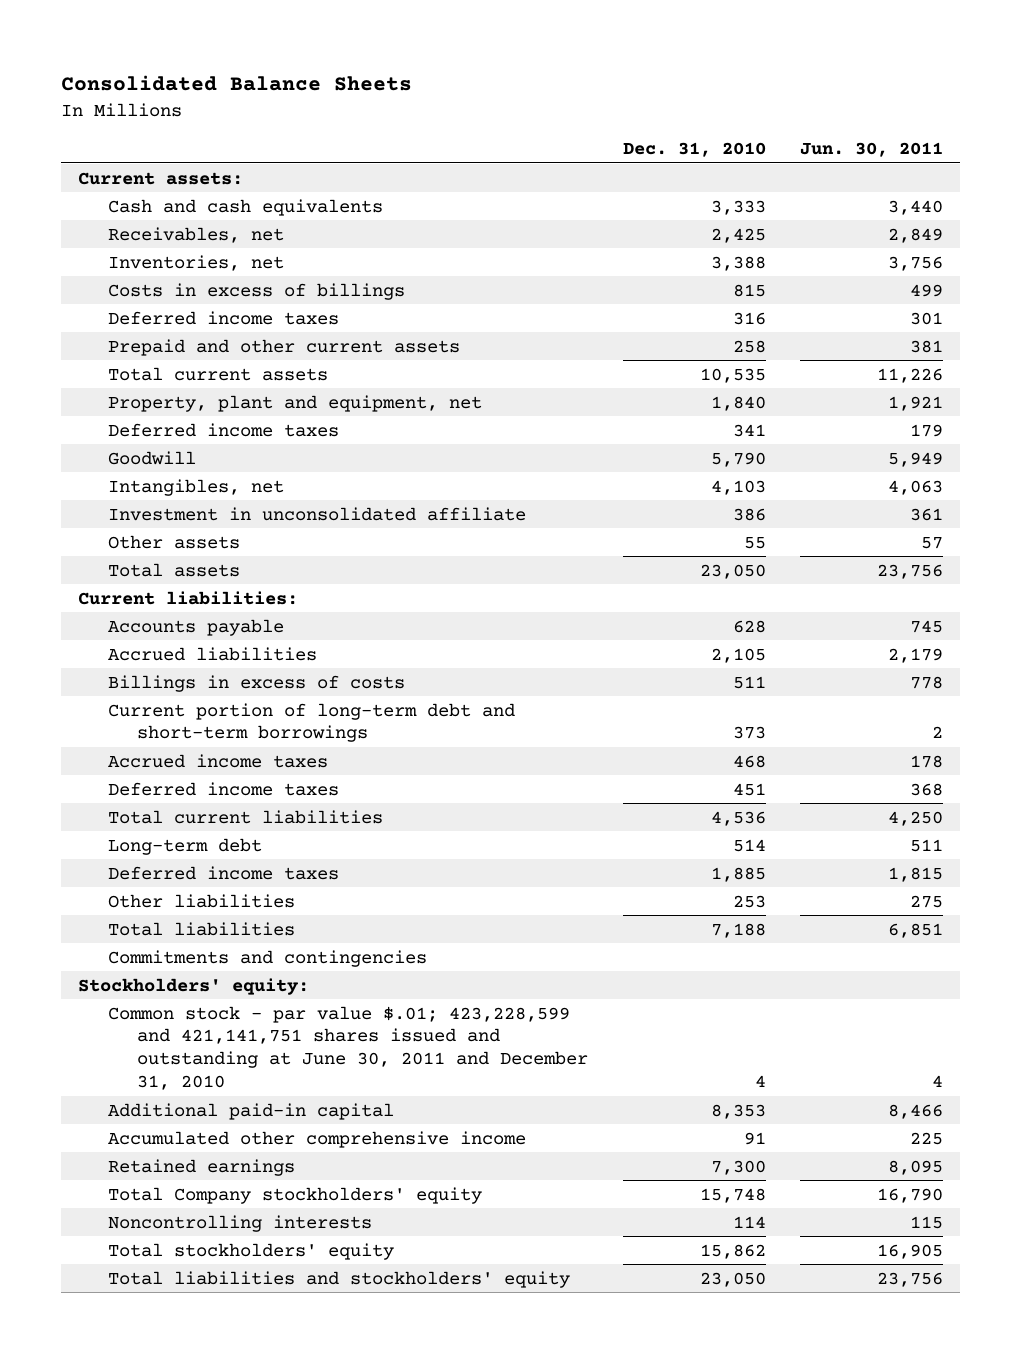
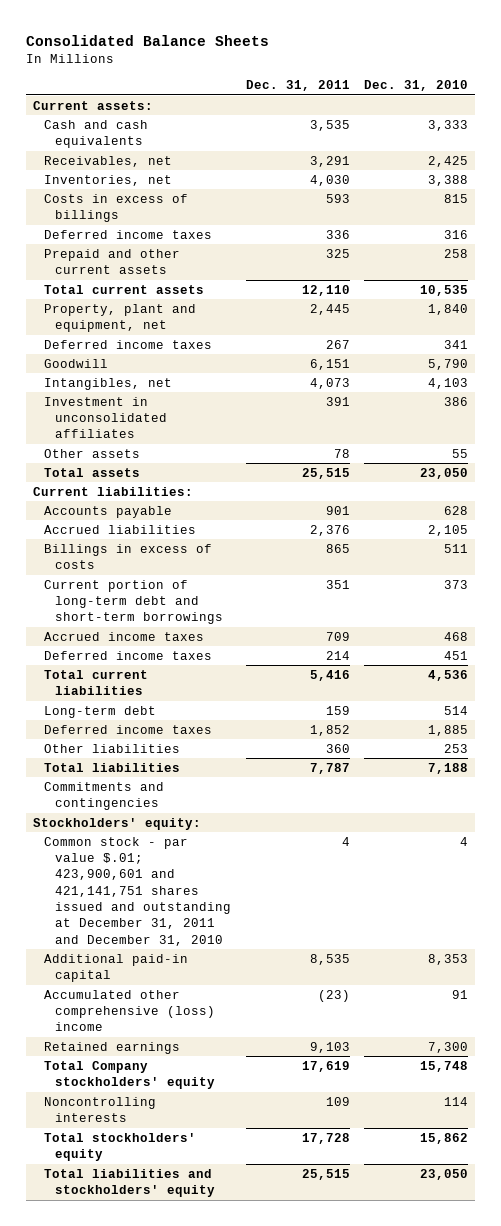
- | Dec. 31, 2010 | Jun. 30, 2011
+ | Dec. 31, 2011 | Dec. 31, 2010
- Investment in unconsolidated affiliate | 386 | 361
+ Investment in unconsolidated affiliates | 391 | 386
- Common stock - par value $.01; 423,228,599 and 421,141,751 shares issued and outstanding at June 30, 2011 and December 31, 2010 | 4 | 4
+ Common stock - par value $.01; 423,900,601 and 421,141,751 shares issued and outstanding at December 31, 2011 and December 31, 2010 | 4 | 4
- Accumulated other comprehensive income | 91 | 225
+ Accumulated other comprehensive (loss) income | (23) | 91

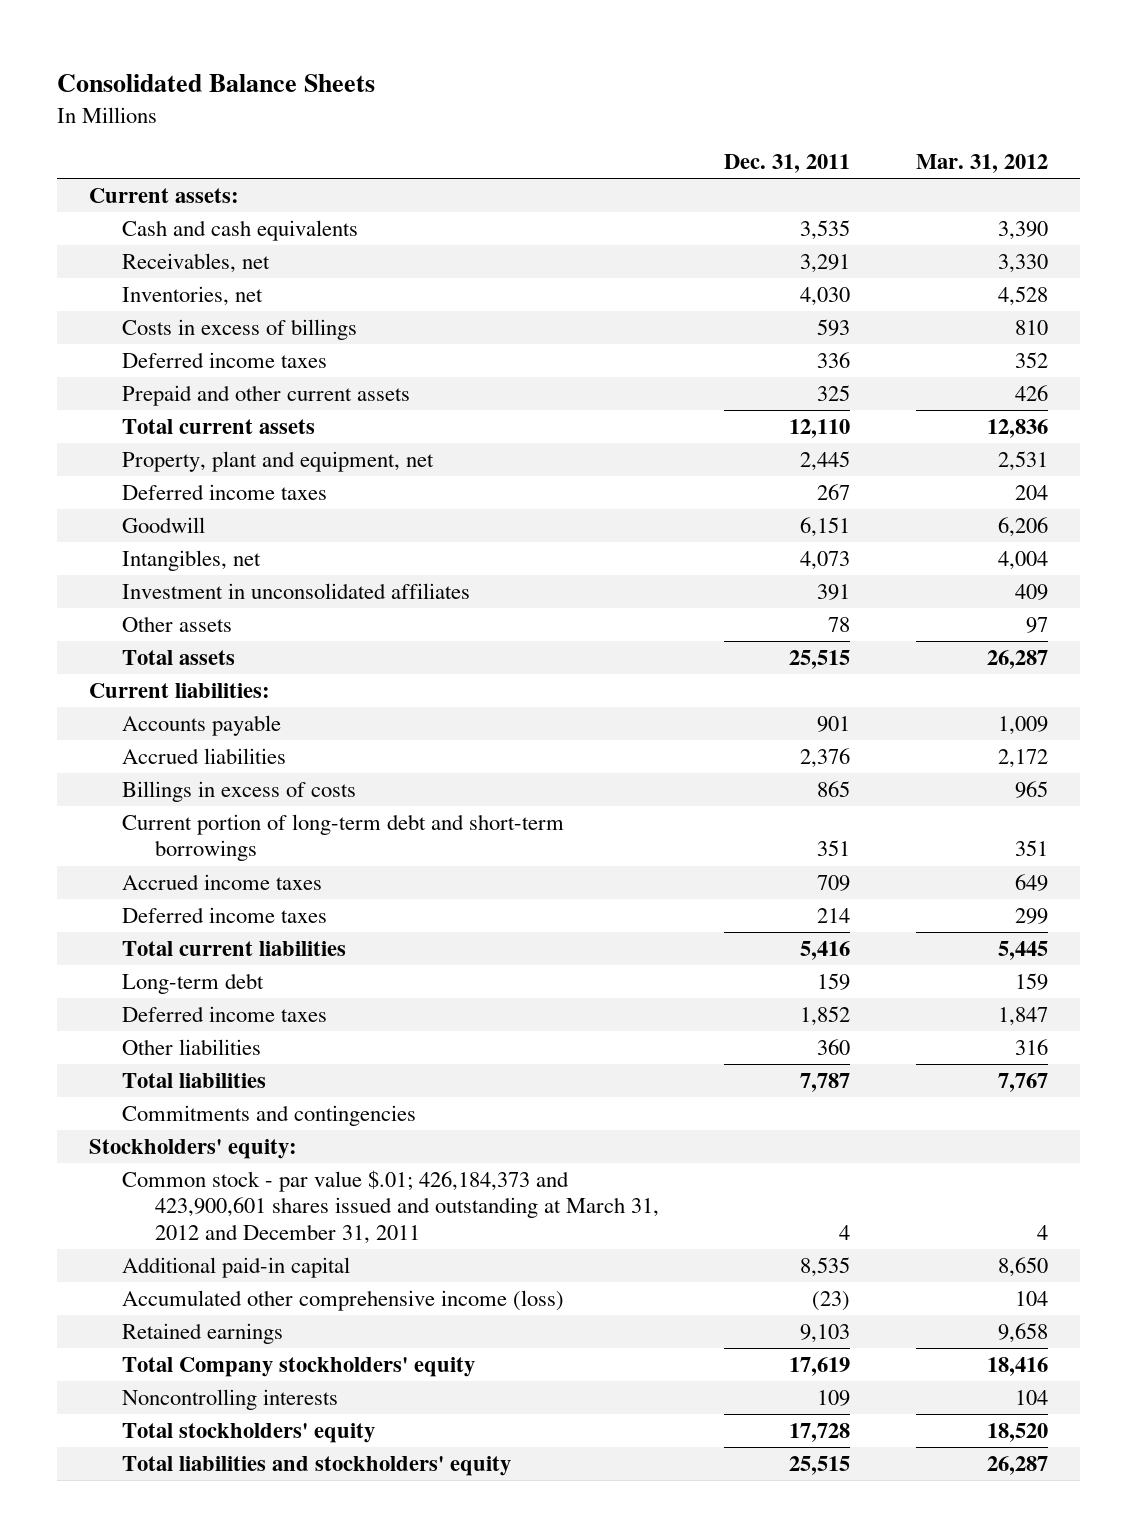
- | Dec. 31, 2011 | Dec. 31, 2010
+ | Dec. 31, 2011 | Mar. 31, 2012
- Common stock - par value $.01; 423,900,601 and 421,141,751 shares issued and outstanding at December 31, 2011 and December 31, 2010 | 4 | 4
+ Common stock - par value $.01; 426,184,373 and 423,900,601 shares issued and outstanding at March 31, 2012 and December 31, 2011 | 4 | 4
- Accumulated other comprehensive (loss) income | (23) | 91
+ Accumulated other comprehensive income (loss) | (23) | 104

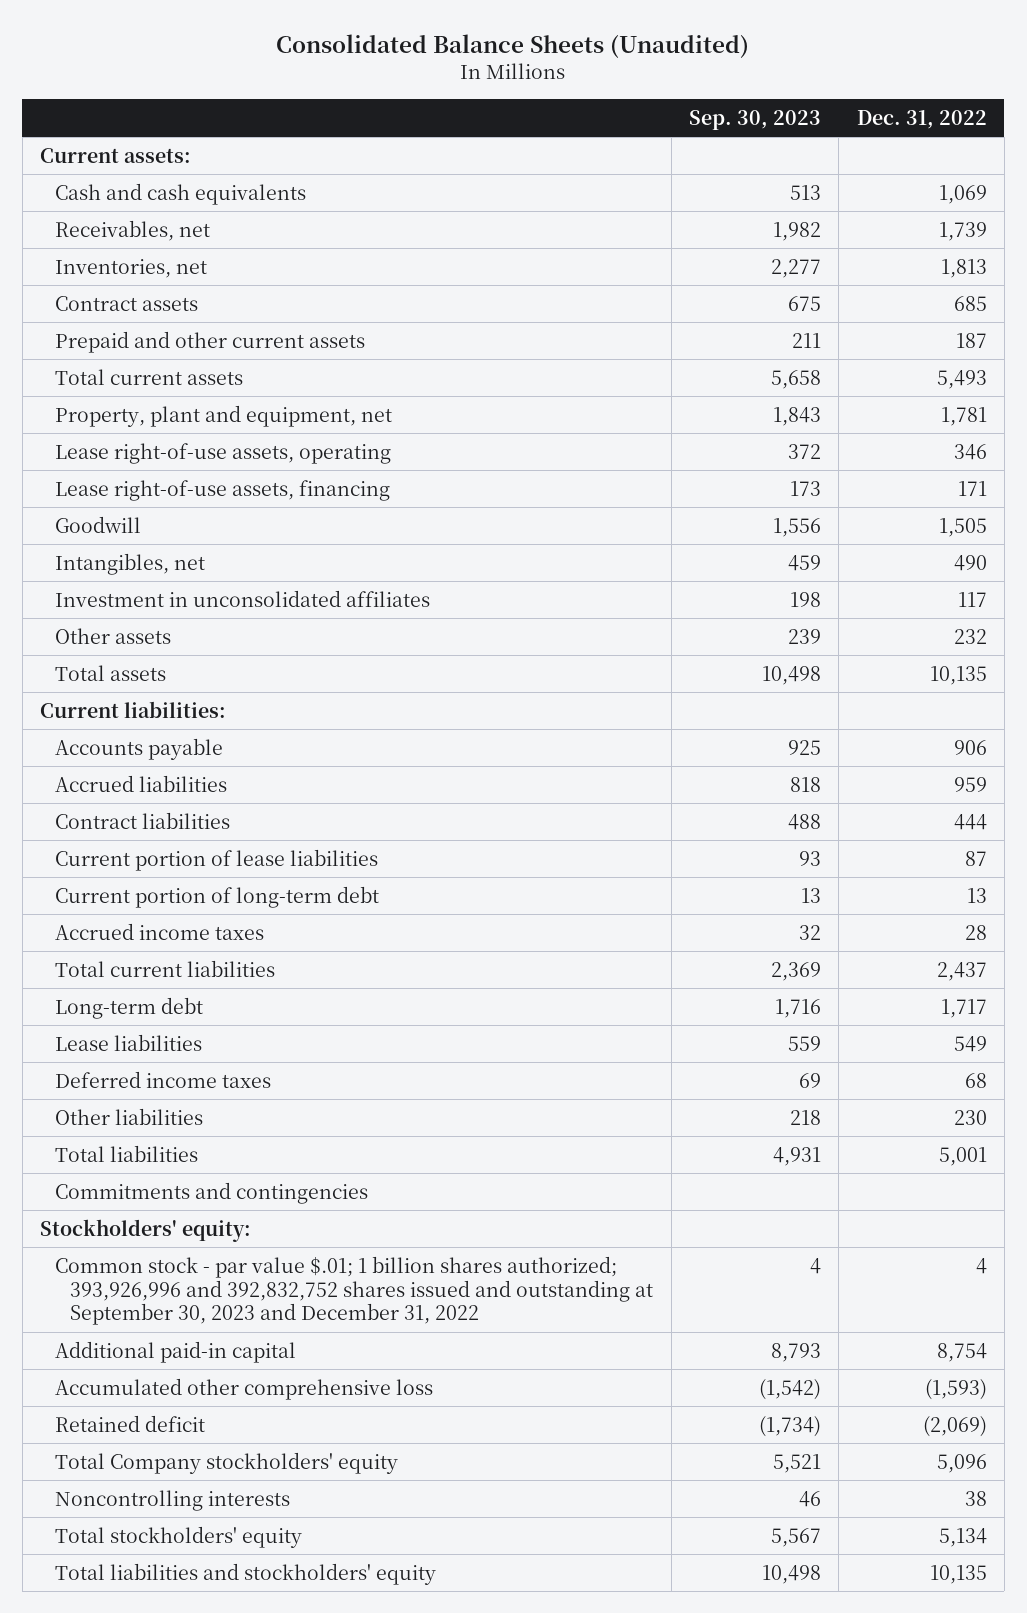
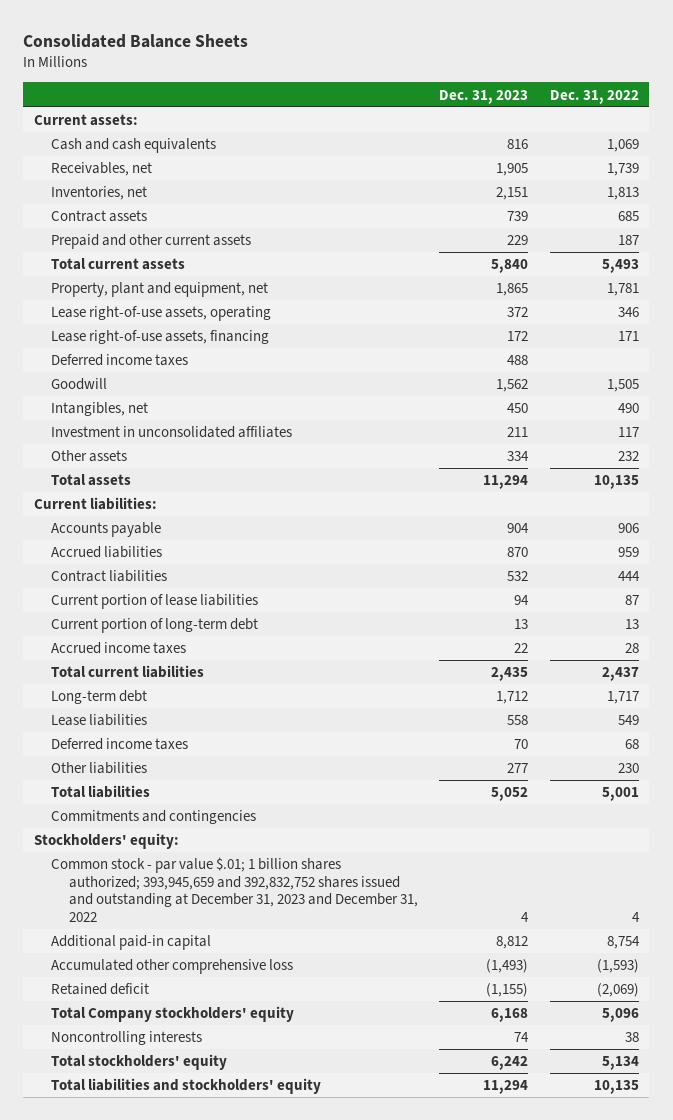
- Consolidated Balance Sheets (Unaudited)
+ Consolidated Balance Sheets
- | Sep. 30, 2023 | Dec. 31, 2022
+ | Dec. 31, 2023 | Dec. 31, 2022
+ Deferred income taxes | 488 |
- Common stock - par value $.01; 1 billion shares authorized; 393,926,996 and 392,832,752 shares issued and outstanding at September 30, 2023 and December 31, 2022 | 4 | 4
+ Common stock - par value $.01; 1 billion shares authorized; 393,945,659 and 392,832,752 shares issued and outstanding at December 31, 2023 and December 31, 2022 | 4 | 4

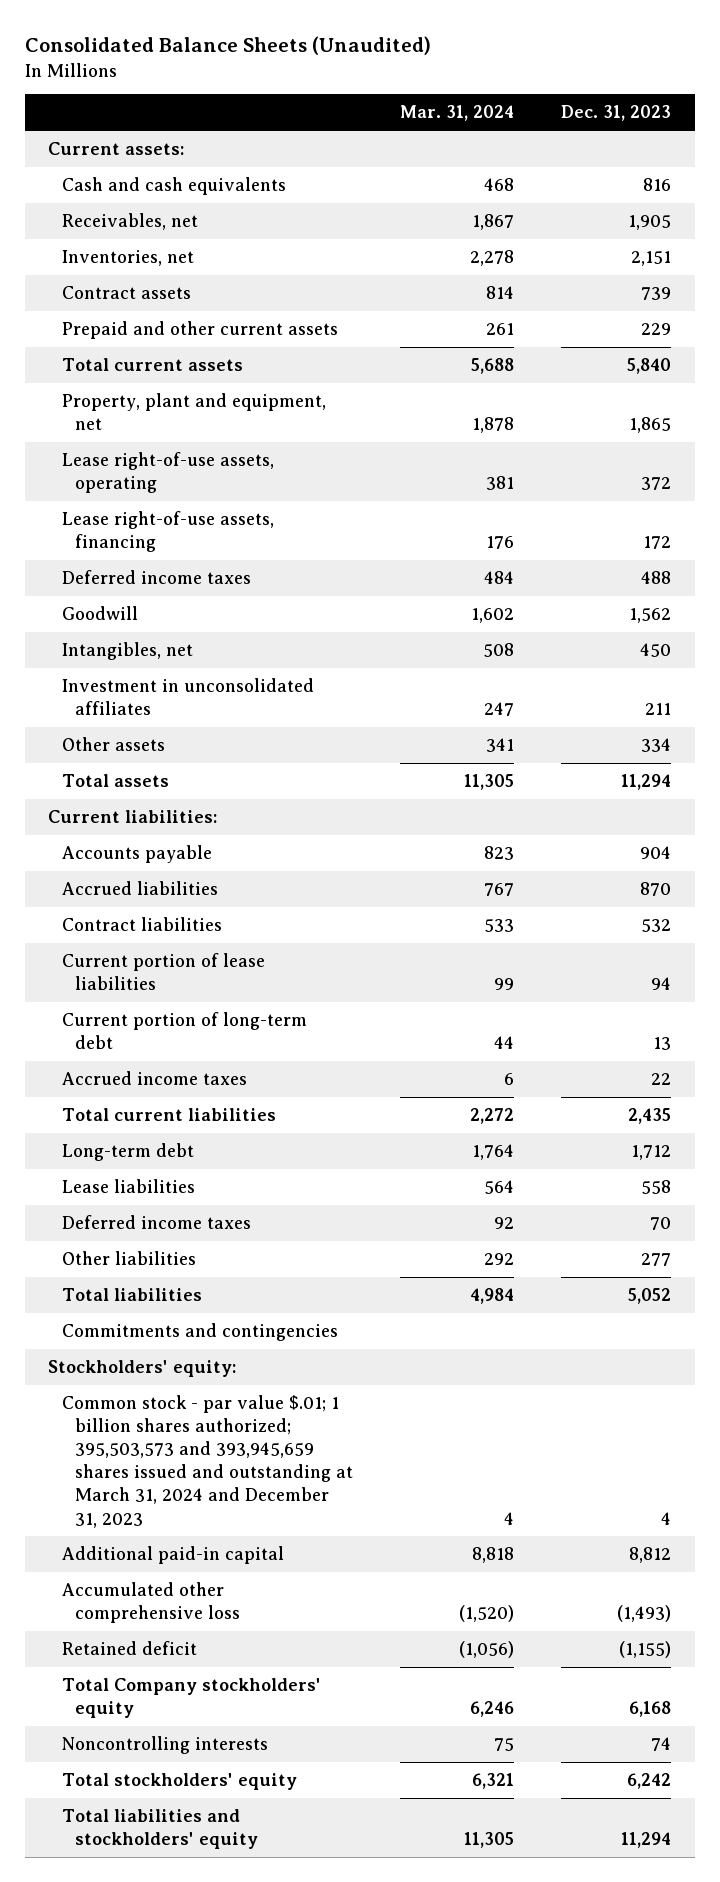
- Consolidated Balance Sheets
+ Consolidated Balance Sheets (Unaudited)
- | Dec. 31, 2023 | Dec. 31, 2022
+ | Mar. 31, 2024 | Dec. 31, 2023
- Common stock - par value $.01; 1 billion shares authorized; 393,945,659 and 392,832,752 shares issued and outstanding at December 31, 2023 and December 31, 2022 | 4 | 4
+ Common stock - par value $.01; 1 billion shares authorized; 395,503,573 and 393,945,659 shares issued and outstanding at March 31, 2024 and December 31, 2023 | 4 | 4

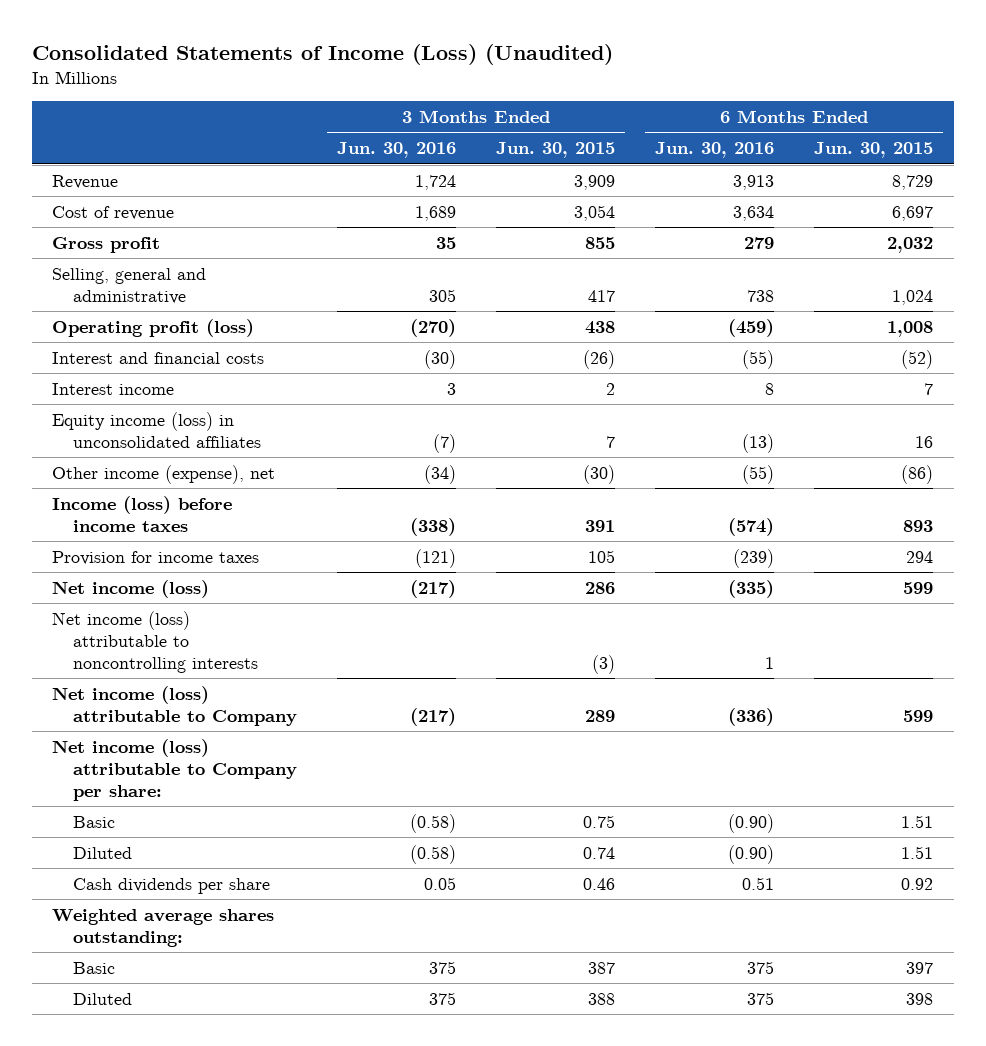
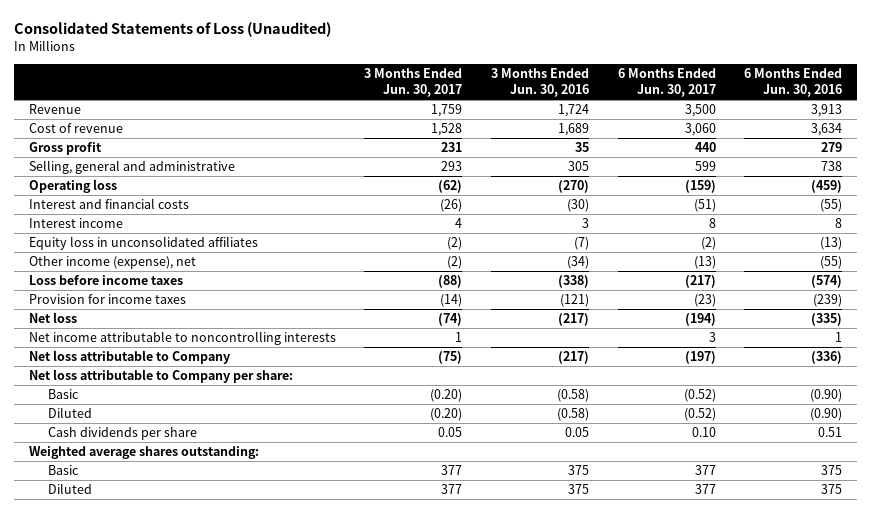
- Consolidated Statements of Income (Loss) (Unaudited)
+ Consolidated Statements of Loss (Unaudited)
- | 3 Months Ended Jun. 30, 2016 | 3 Months Ended Jun. 30, 2015 | 6 Months Ended Jun. 30, 2016 | 6 Months Ended Jun. 30, 2015
+ | 3 Months Ended Jun. 30, 2017 | 3 Months Ended Jun. 30, 2016 | 6 Months Ended Jun. 30, 2017 | 6 Months Ended Jun. 30, 2016
- Operating profit (loss) | (270) | 438 | (459) | 1,008
+ Operating loss | (62) | (270) | (159) | (459)
- Equity income (loss) in unconsolidated affiliates | (7) | 7 | (13) | 16
+ Equity loss in unconsolidated affiliates | (2) | (7) | (2) | (13)
- Income (loss) before income taxes | (338) | 391 | (574) | 893
+ Loss before income taxes | (88) | (338) | (217) | (574)
- Net income (loss) | (217) | 286 | (335) | 599
- Net income (loss) attributable to noncontrolling interests | | (3) | 1 |
- Net income (loss) attributable to Company | (217) | 289 | (336) | 599
- Net income (loss) attributable to Company per share:
+ Net loss | (74) | (217) | (194) | (335)
+ Net income attributable to noncontrolling interests | 1 | | 3 | 1
+ Net loss attributable to Company | (75) | (217) | (197) | (336)
+ Net loss attributable to Company per share:

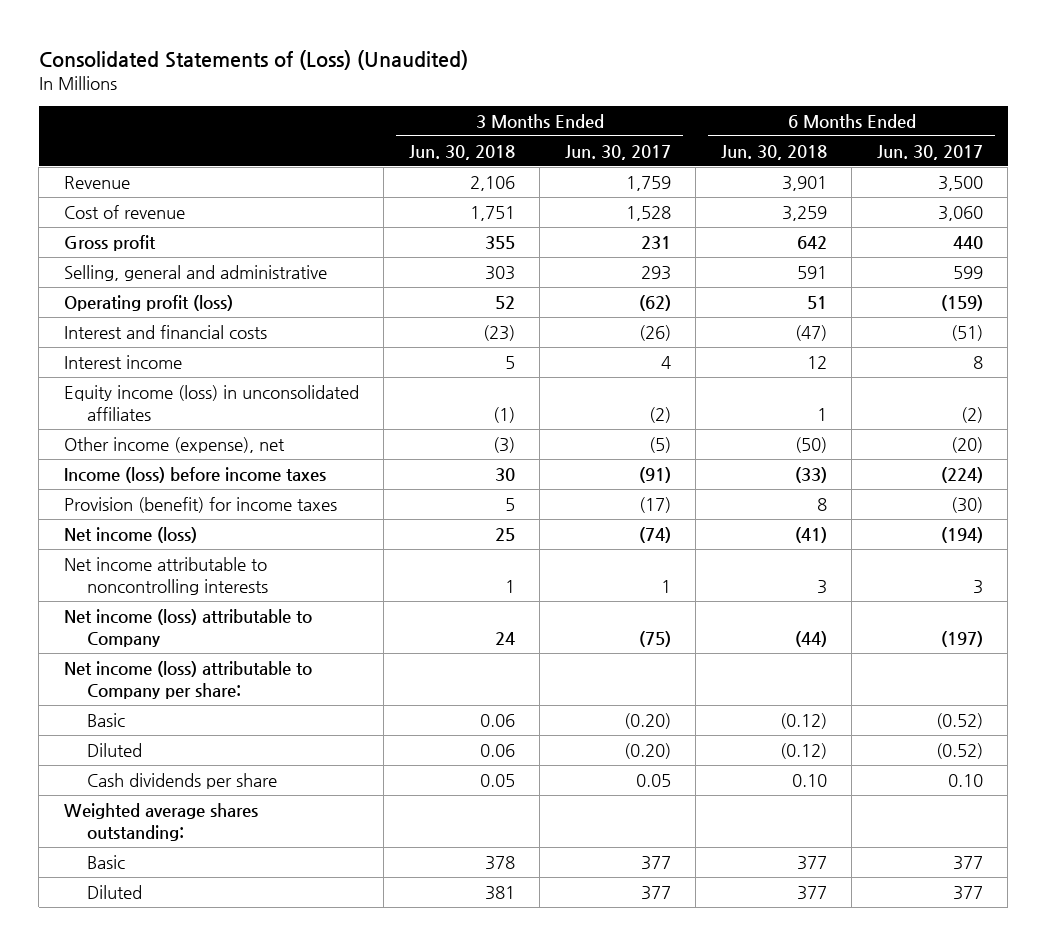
- Consolidated Statements of Loss (Unaudited)
+ Consolidated Statements of (Loss) (Unaudited)
- | 3 Months Ended Jun. 30, 2017 | 3 Months Ended Jun. 30, 2016 | 6 Months Ended Jun. 30, 2017 | 6 Months Ended Jun. 30, 2016
+ | 3 Months Ended Jun. 30, 2018 | 3 Months Ended Jun. 30, 2017 | 6 Months Ended Jun. 30, 2018 | 6 Months Ended Jun. 30, 2017
- Operating loss | (62) | (270) | (159) | (459)
+ Operating profit (loss) | 52 | (62) | 51 | (159)
- Equity loss in unconsolidated affiliates | (2) | (7) | (2) | (13)
- Other income (expense), net | (2) | (34) | (13) | (55)
- Loss before income taxes | (88) | (338) | (217) | (574)
- Provision for income taxes | (14) | (121) | (23) | (239)
- Net loss | (74) | (217) | (194) | (335)
+ Equity income (loss) in unconsolidated affiliates | (1) | (2) | 1 | (2)
+ Other income (expense), net | (3) | (5) | (50) | (20)
+ Income (loss) before income taxes | 30 | (91) | (33) | (224)
+ Provision (benefit) for income taxes | 5 | (17) | 8 | (30)
+ Net income (loss) | 25 | (74) | (41) | (194)
- Net loss attributable to Company | (75) | (217) | (197) | (336)
- Net loss attributable to Company per share:
+ Net income (loss) attributable to Company | 24 | (75) | (44) | (197)
+ Net income (loss) attributable to Company per share:

